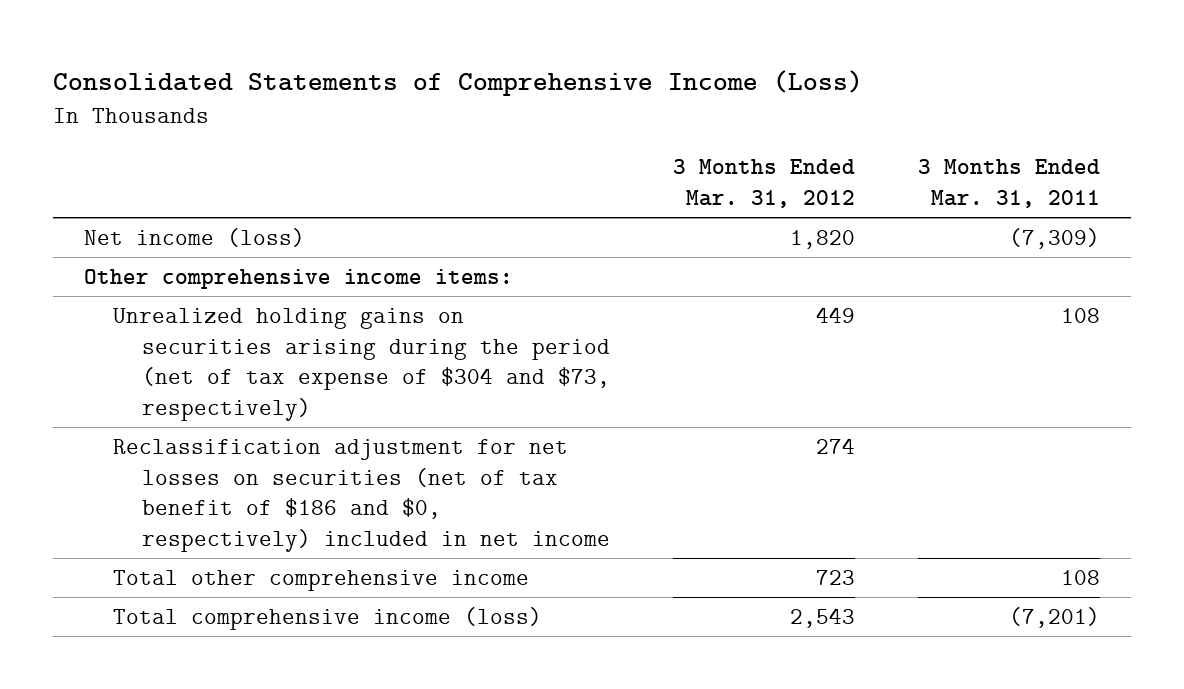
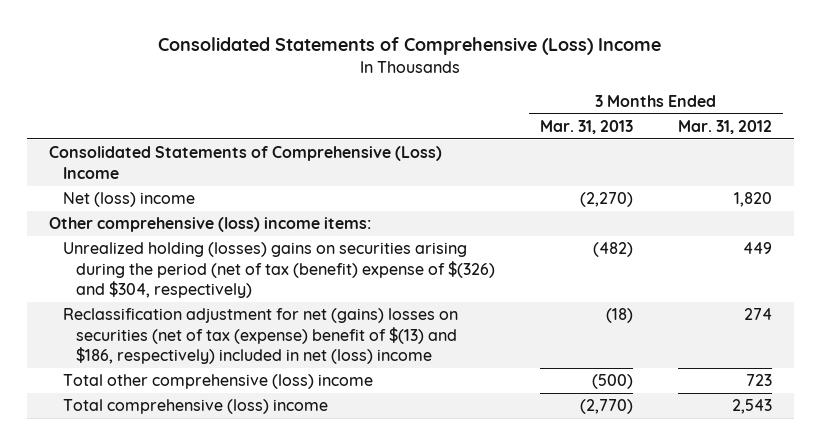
- Consolidated Statements of Comprehensive Income (Loss)
+ Consolidated Statements of Comprehensive (Loss) Income
- | 3 Months Ended Mar. 31, 2012 | 3 Months Ended Mar. 31, 2011
+ | 3 Months Ended Mar. 31, 2013 | 3 Months Ended Mar. 31, 2012
- Net income (loss) | 1,820 | (7,309)
- Other comprehensive income items:
- Unrealized holding gains on securities arising during the period (net of tax expense of $304 and $73, respectively) | 449 | 108
- Reclassification adjustment for net losses on securities (net of tax benefit of $186 and $0, respectively) included in net income | 274 |
- Total other comprehensive income | 723 | 108
- Total comprehensive income (loss) | 2,543 | (7,201)
+ Consolidated Statements of Comprehensive (Loss) Income
+ Net (loss) income | (2,270) | 1,820
+ Other comprehensive (loss) income items:
+ Unrealized holding (losses) gains on securities arising during the period (net of tax (benefit) expense of $(326) and $304, respectively) | (482) | 449
+ Reclassification adjustment for net (gains) losses on securities (net of tax (expense) benefit of $(13) and $186, respectively) included in net (loss) income | (18) | 274
+ Total other comprehensive (loss) income | (500) | 723
+ Total comprehensive (loss) income | (2,770) | 2,543

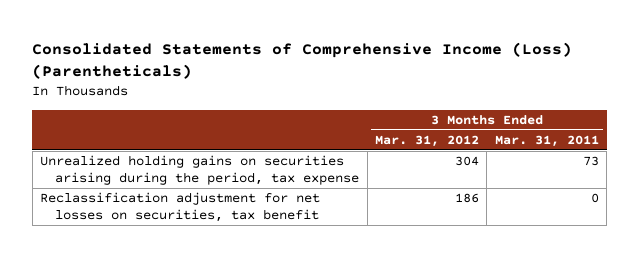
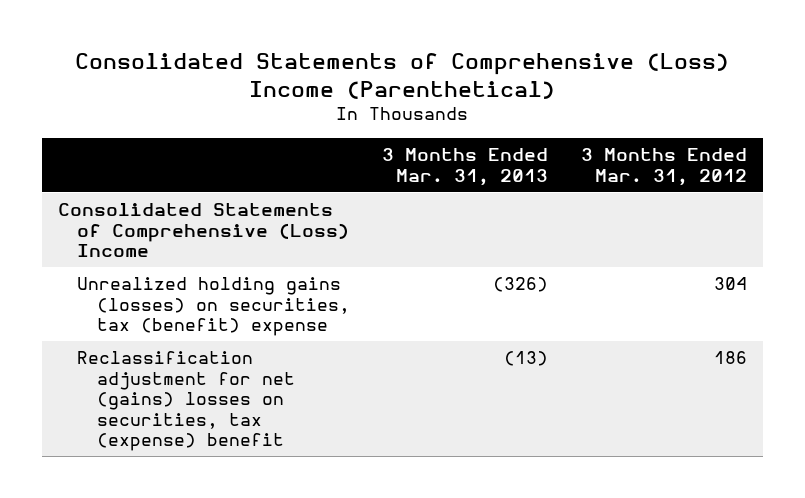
- Consolidated Statements of Comprehensive Income (Loss) (Parentheticals)
+ Consolidated Statements of Comprehensive (Loss) Income (Parenthetical)
- | 3 Months Ended Mar. 31, 2012 | 3 Months Ended Mar. 31, 2011
+ | 3 Months Ended Mar. 31, 2013 | 3 Months Ended Mar. 31, 2012
- Unrealized holding gains on securities arising during the period, tax expense | 304 | 73
- Reclassification adjustment for net losses on securities, tax benefit | 186 | 0
+ Consolidated Statements of Comprehensive (Loss) Income
+ Unrealized holding gains (losses) on securities, tax (benefit) expense | (326) | 304
+ Reclassification adjustment for net (gains) losses on securities, tax (expense) benefit | (13) | 186

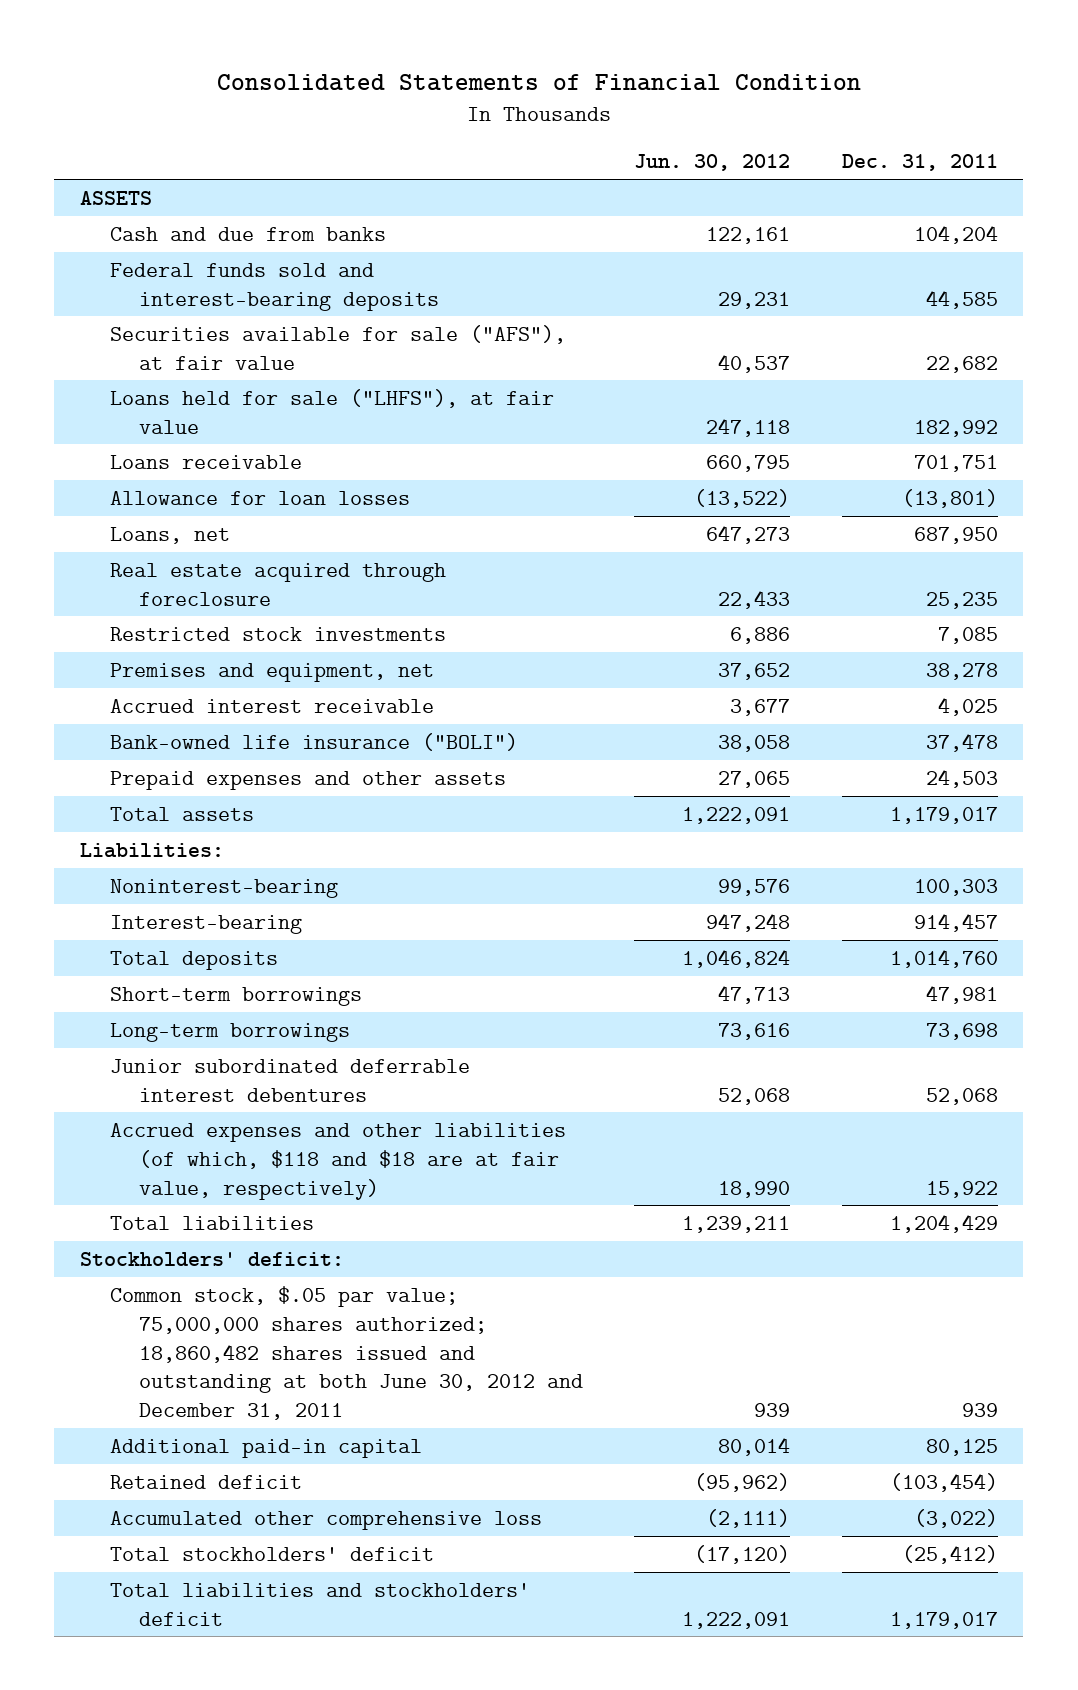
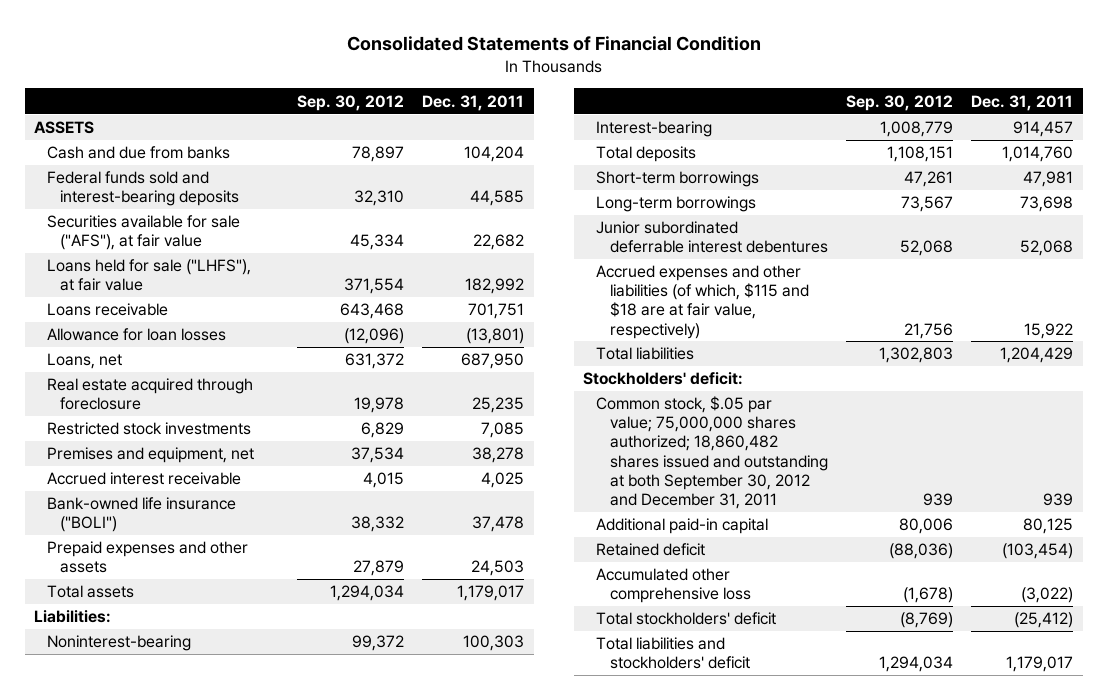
- | Jun. 30, 2012 | Dec. 31, 2011
+ | Sep. 30, 2012 | Dec. 31, 2011
- Accrued expenses and other liabilities (of which, $118 and $18 are at fair value, respectively) | 18,990 | 15,922
+ Accrued expenses and other liabilities (of which, $115 and $18 are at fair value, respectively) | 21,756 | 15,922
- Common stock, $.05 par value; 75,000,000 shares authorized; 18,860,482 shares issued and outstanding at both June 30, 2012 and December 31, 2011 | 939 | 939
+ Common stock, $.05 par value; 75,000,000 shares authorized; 18,860,482 shares issued and outstanding at both September 30, 2012 and December 31, 2011 | 939 | 939

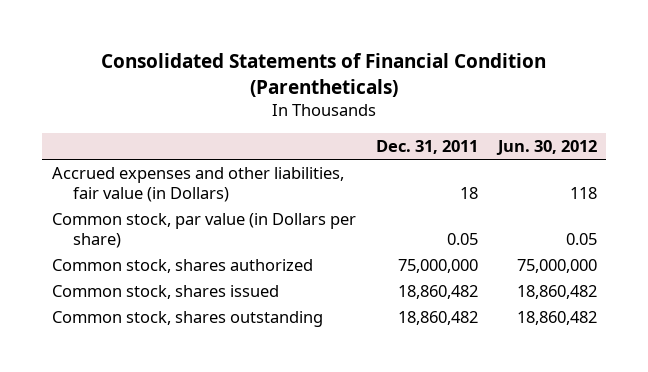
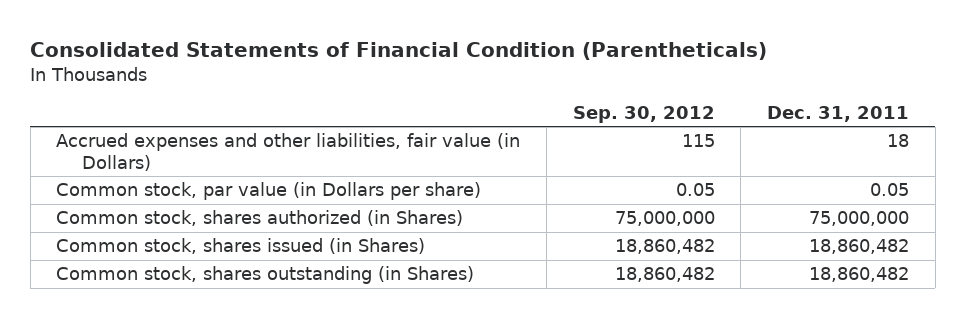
- | Dec. 31, 2011 | Jun. 30, 2012
+ | Sep. 30, 2012 | Dec. 31, 2011
- Common stock, shares authorized | 75,000,000 | 75,000,000
- Common stock, shares issued | 18,860,482 | 18,860,482
- Common stock, shares outstanding | 18,860,482 | 18,860,482
+ Common stock, shares authorized (in Shares) | 75,000,000 | 75,000,000
+ Common stock, shares issued (in Shares) | 18,860,482 | 18,860,482
+ Common stock, shares outstanding (in Shares) | 18,860,482 | 18,860,482

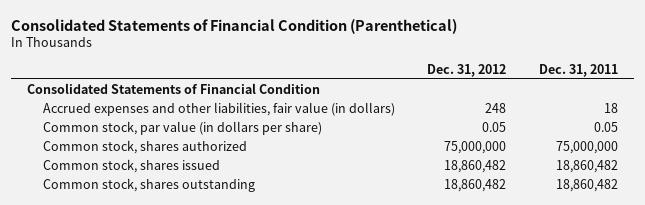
- Consolidated Statements of Financial Condition (Parentheticals)
+ Consolidated Statements of Financial Condition (Parenthetical)
- | Sep. 30, 2012 | Dec. 31, 2011
+ | Dec. 31, 2012 | Dec. 31, 2011
- Accrued expenses and other liabilities, fair value (in Dollars) | 115 | 18
- Common stock, par value (in Dollars per share) | 0.05 | 0.05
- Common stock, shares authorized (in Shares) | 75,000,000 | 75,000,000
- Common stock, shares issued (in Shares) | 18,860,482 | 18,860,482
- Common stock, shares outstanding (in Shares) | 18,860,482 | 18,860,482
+ Consolidated Statements of Financial Condition
+ Accrued expenses and other liabilities, fair value (in dollars) | 248 | 18
+ Common stock, par value (in dollars per share) | 0.05 | 0.05
+ Common stock, shares authorized | 75,000,000 | 75,000,000
+ Common stock, shares issued | 18,860,482 | 18,860,482
+ Common stock, shares outstanding | 18,860,482 | 18,860,482

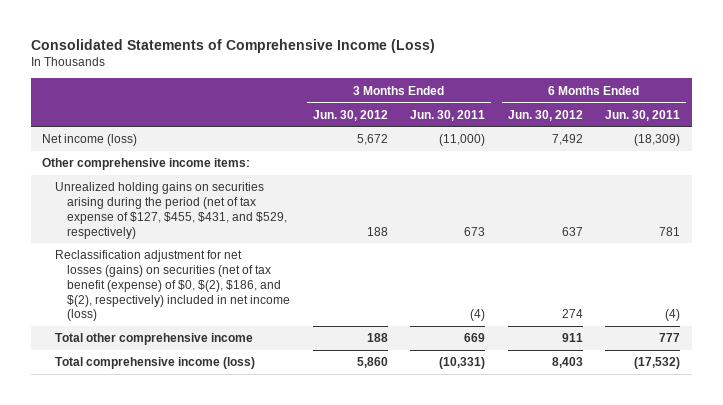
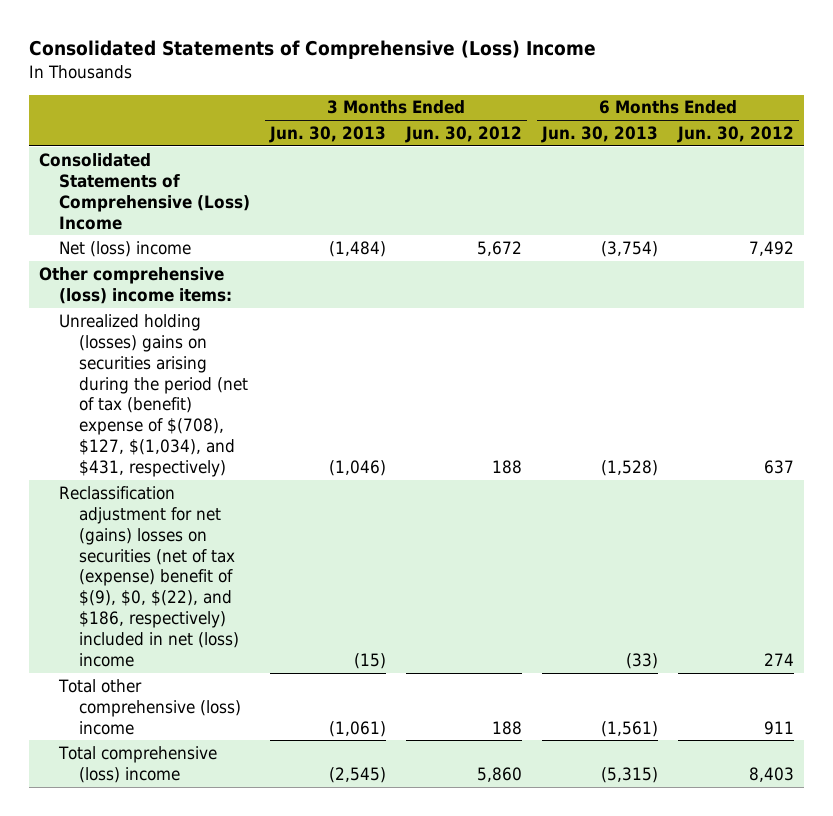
- Consolidated Statements of Comprehensive Income (Loss)
+ Consolidated Statements of Comprehensive (Loss) Income
- | 3 Months Ended Jun. 30, 2012 | 3 Months Ended Jun. 30, 2011 | 6 Months Ended Jun. 30, 2012 | 6 Months Ended Jun. 30, 2011
+ | 3 Months Ended Jun. 30, 2013 | 3 Months Ended Jun. 30, 2012 | 6 Months Ended Jun. 30, 2013 | 6 Months Ended Jun. 30, 2012
- Net income (loss) | 5,672 | (11,000) | 7,492 | (18,309)
- Other comprehensive income items:
- Unrealized holding gains on securities arising during the period (net of tax expense of $127, $455, $431, and $529, respectively) | 188 | 673 | 637 | 781
- Reclassification adjustment for net losses (gains) on securities (net of tax benefit (expense) of $0, $(2), $186, and $(2), respectively) included in net income (loss) | | (4) | 274 | (4)
- Total other comprehensive income | 188 | 669 | 911 | 777
- Total comprehensive income (loss) | 5,860 | (10,331) | 8,403 | (17,532)
+ Consolidated Statements of Comprehensive (Loss) Income
+ Net (loss) income | (1,484) | 5,672 | (3,754) | 7,492
+ Other comprehensive (loss) income items:
+ Unrealized holding (losses) gains on securities arising during the period (net of tax (benefit) expense of $(708), $127, $(1,034), and $431, respectively) | (1,046) | 188 | (1,528) | 637
+ Reclassification adjustment for net (gains) losses on securities (net of tax (expense) benefit of $(9), $0, $(22), and $186, respectively) included in net (loss) income | (15) | | (33) | 274
+ Total other comprehensive (loss) income | (1,061) | 188 | (1,561) | 911
+ Total comprehensive (loss) income | (2,545) | 5,860 | (5,315) | 8,403

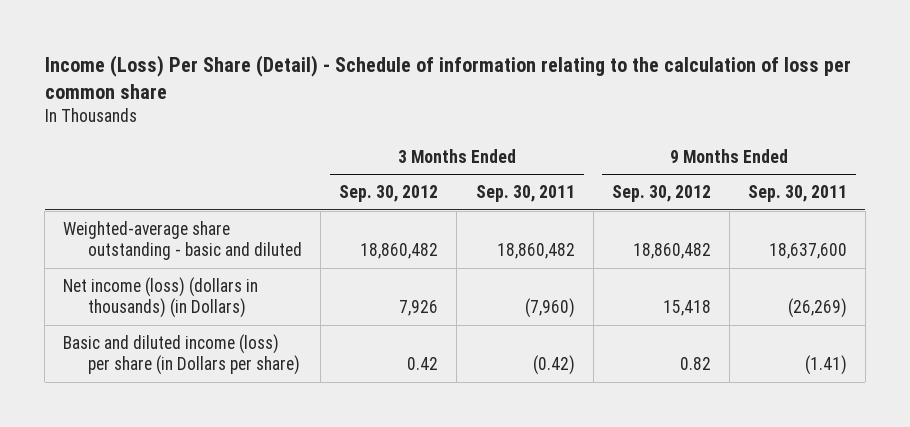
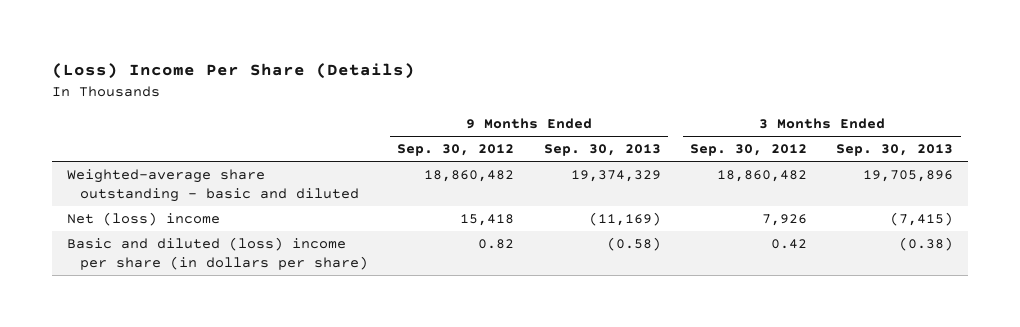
- Income (Loss) Per Share (Detail) - Schedule of information relating to the calculation of loss per common share
+ (Loss) Income Per Share (Details)
- | 3 Months Ended Sep. 30, 2012 | 3 Months Ended Sep. 30, 2011 | 9 Months Ended Sep. 30, 2012 | 9 Months Ended Sep. 30, 2011
+ | 9 Months Ended Sep. 30, 2012 | 9 Months Ended Sep. 30, 2013 | 3 Months Ended Sep. 30, 2012 | 3 Months Ended Sep. 30, 2013
- Net income (loss) (dollars in thousands) (in Dollars) | 7,926 | (7,960) | 15,418 | (26,269)
- Basic and diluted income (loss) per share (in Dollars per share) | 0.42 | (0.42) | 0.82 | (1.41)
+ Net (loss) income | 15,418 | (11,169) | 7,926 | (7,415)
+ Basic and diluted (loss) income per share (in dollars per share) | 0.82 | (0.58) | 0.42 | (0.38)

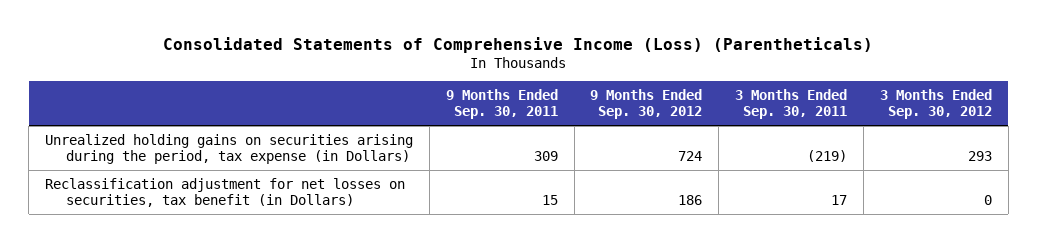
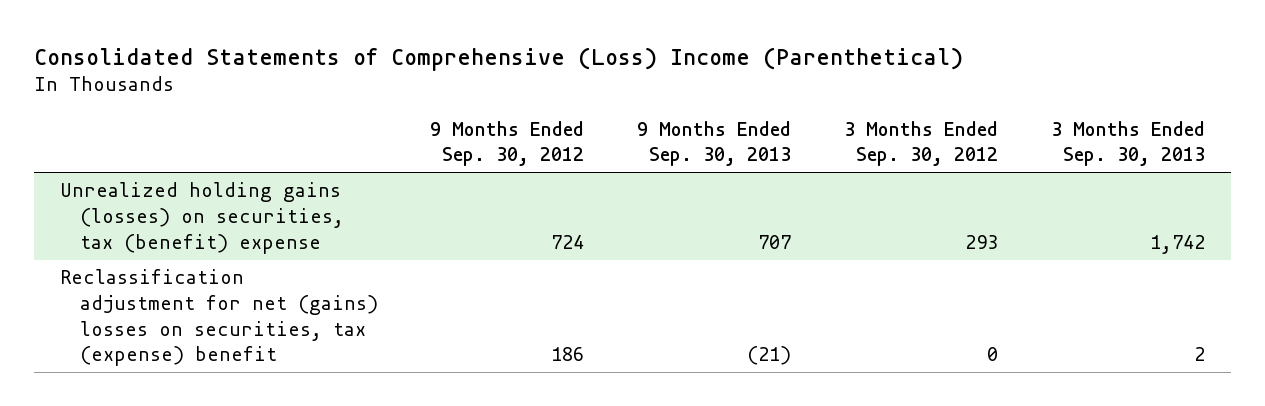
- Consolidated Statements of Comprehensive Income (Loss) (Parentheticals)
+ Consolidated Statements of Comprehensive (Loss) Income (Parenthetical)
- | 9 Months Ended Sep. 30, 2011 | 9 Months Ended Sep. 30, 2012 | 3 Months Ended Sep. 30, 2011 | 3 Months Ended Sep. 30, 2012
+ | 9 Months Ended Sep. 30, 2012 | 9 Months Ended Sep. 30, 2013 | 3 Months Ended Sep. 30, 2012 | 3 Months Ended Sep. 30, 2013
- Unrealized holding gains on securities arising during the period, tax expense (in Dollars) | 309 | 724 | (219) | 293
- Reclassification adjustment for net losses on securities, tax benefit (in Dollars) | 15 | 186 | 17 | 0
+ Unrealized holding gains (losses) on securities, tax (benefit) expense | 724 | 707 | 293 | 1,742
+ Reclassification adjustment for net (gains) losses on securities, tax (expense) benefit | 186 | (21) | 0 | 2

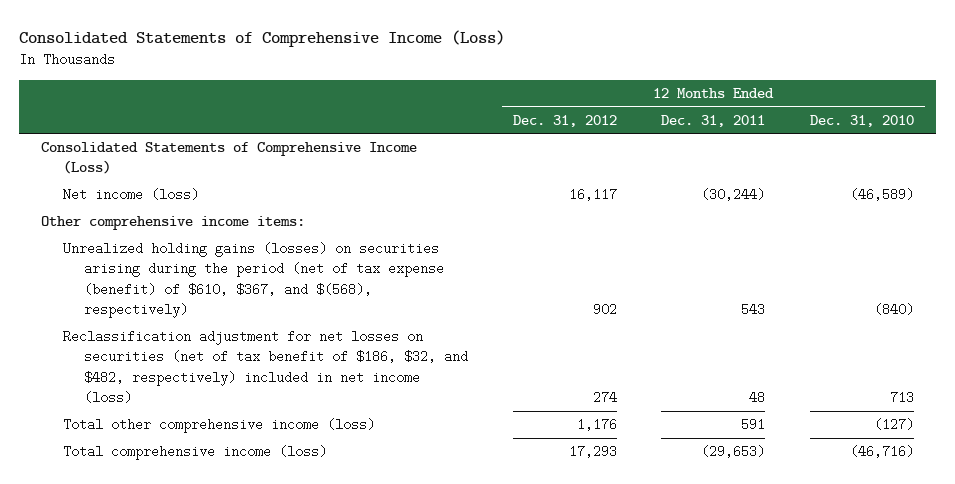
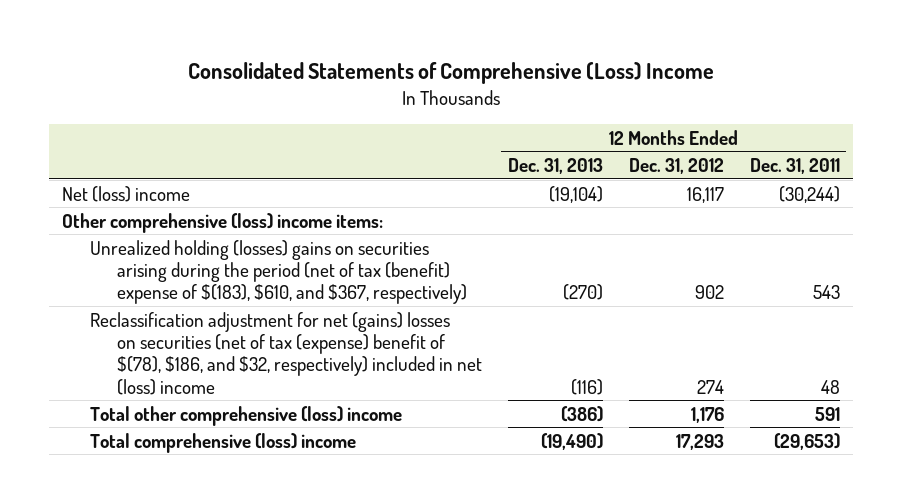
- Consolidated Statements of Comprehensive Income (Loss)
+ Consolidated Statements of Comprehensive (Loss) Income
- | 12 Months Ended Dec. 31, 2012 | 12 Months Ended Dec. 31, 2011 | 12 Months Ended Dec. 31, 2010
+ | 12 Months Ended Dec. 31, 2013 | 12 Months Ended Dec. 31, 2012 | 12 Months Ended Dec. 31, 2011
- Consolidated Statements of Comprehensive Income (Loss)
- Net income (loss) | 16,117 | (30,244) | (46,589)
- Other comprehensive income items:
- Unrealized holding gains (losses) on securities arising during the period (net of tax expense (benefit) of $610, $367, and $(568), respectively) | 902 | 543 | (840)
- Reclassification adjustment for net losses on securities (net of tax benefit of $186, $32, and $482, respectively) included in net income (loss) | 274 | 48 | 713
- Total other comprehensive income (loss) | 1,176 | 591 | (127)
- Total comprehensive income (loss) | 17,293 | (29,653) | (46,716)
+ Net (loss) income | (19,104) | 16,117 | (30,244)
+ Other comprehensive (loss) income items:
+ Unrealized holding (losses) gains on securities arising during the period (net of tax (benefit) expense of $(183), $610, and $367, respectively) | (270) | 902 | 543
+ Reclassification adjustment for net (gains) losses on securities (net of tax (expense) benefit of $(78), $186, and $32, respectively) included in net (loss) income | (116) | 274 | 48
+ Total other comprehensive (loss) income | (386) | 1,176 | 591
+ Total comprehensive (loss) income | (19,490) | 17,293 | (29,653)

